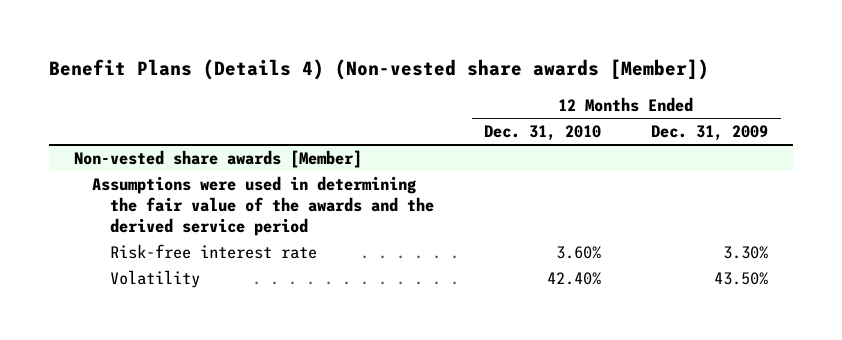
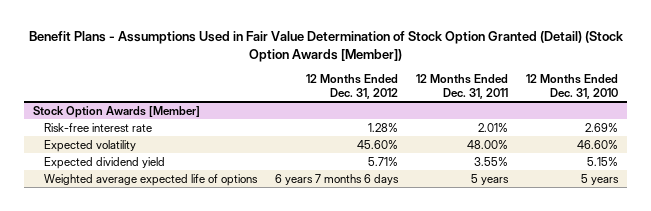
- Benefit Plans (Details 4) (Non-vested share awards [Member])
+ Benefit Plans - Assumptions Used in Fair Value Determination of Stock Option Granted (Detail) (Stock Option Awards [Member])
- | 12 Months Ended Dec. 31, 2010 | 12 Months Ended Dec. 31, 2009
+ | 12 Months Ended Dec. 31, 2012 | 12 Months Ended Dec. 31, 2011 | 12 Months Ended Dec. 31, 2010
- Non-vested share awards [Member]
- Assumptions were used in determining the fair value of the awards and the derived service period
- Risk-free interest rate | 3.60% | 3.30%
- Volatility | 42.40% | 43.50%
+ Stock Option Awards [Member]
+ Risk-free interest rate | 1.28% | 2.01% | 2.69%
+ Expected volatility | 45.60% | 48.00% | 46.60%
+ Expected dividend yield | 5.71% | 3.55% | 5.15%
+ Weighted average expected life of options | 6 years 7 months 6 days | 5 years | 5 years

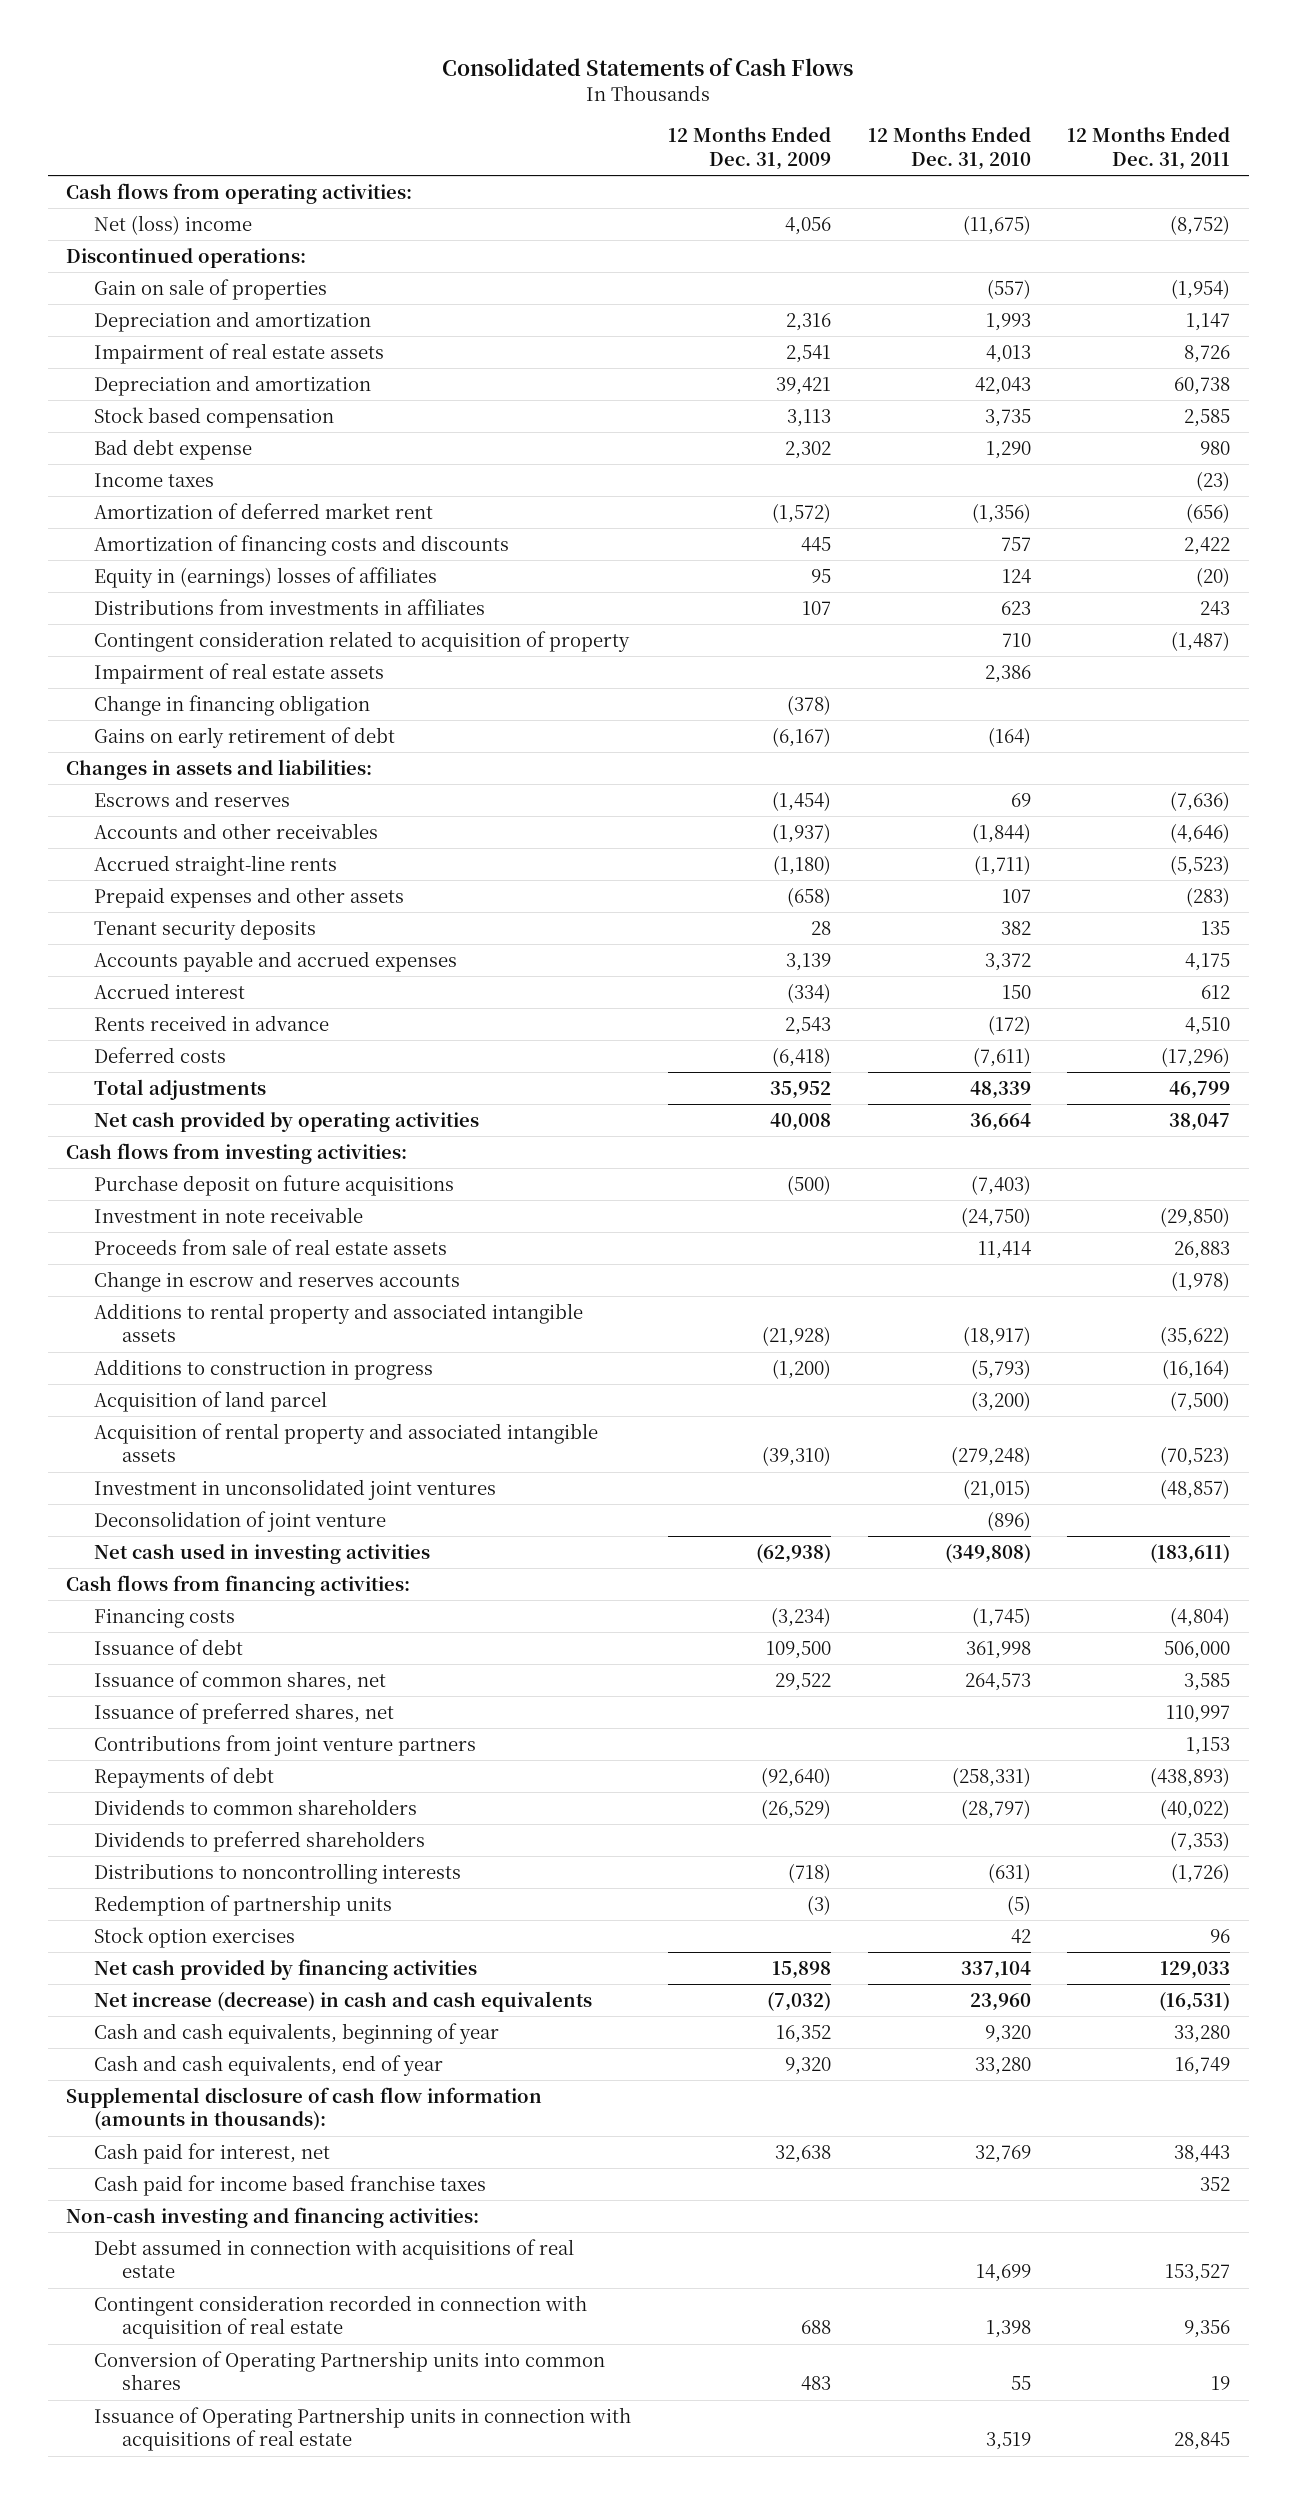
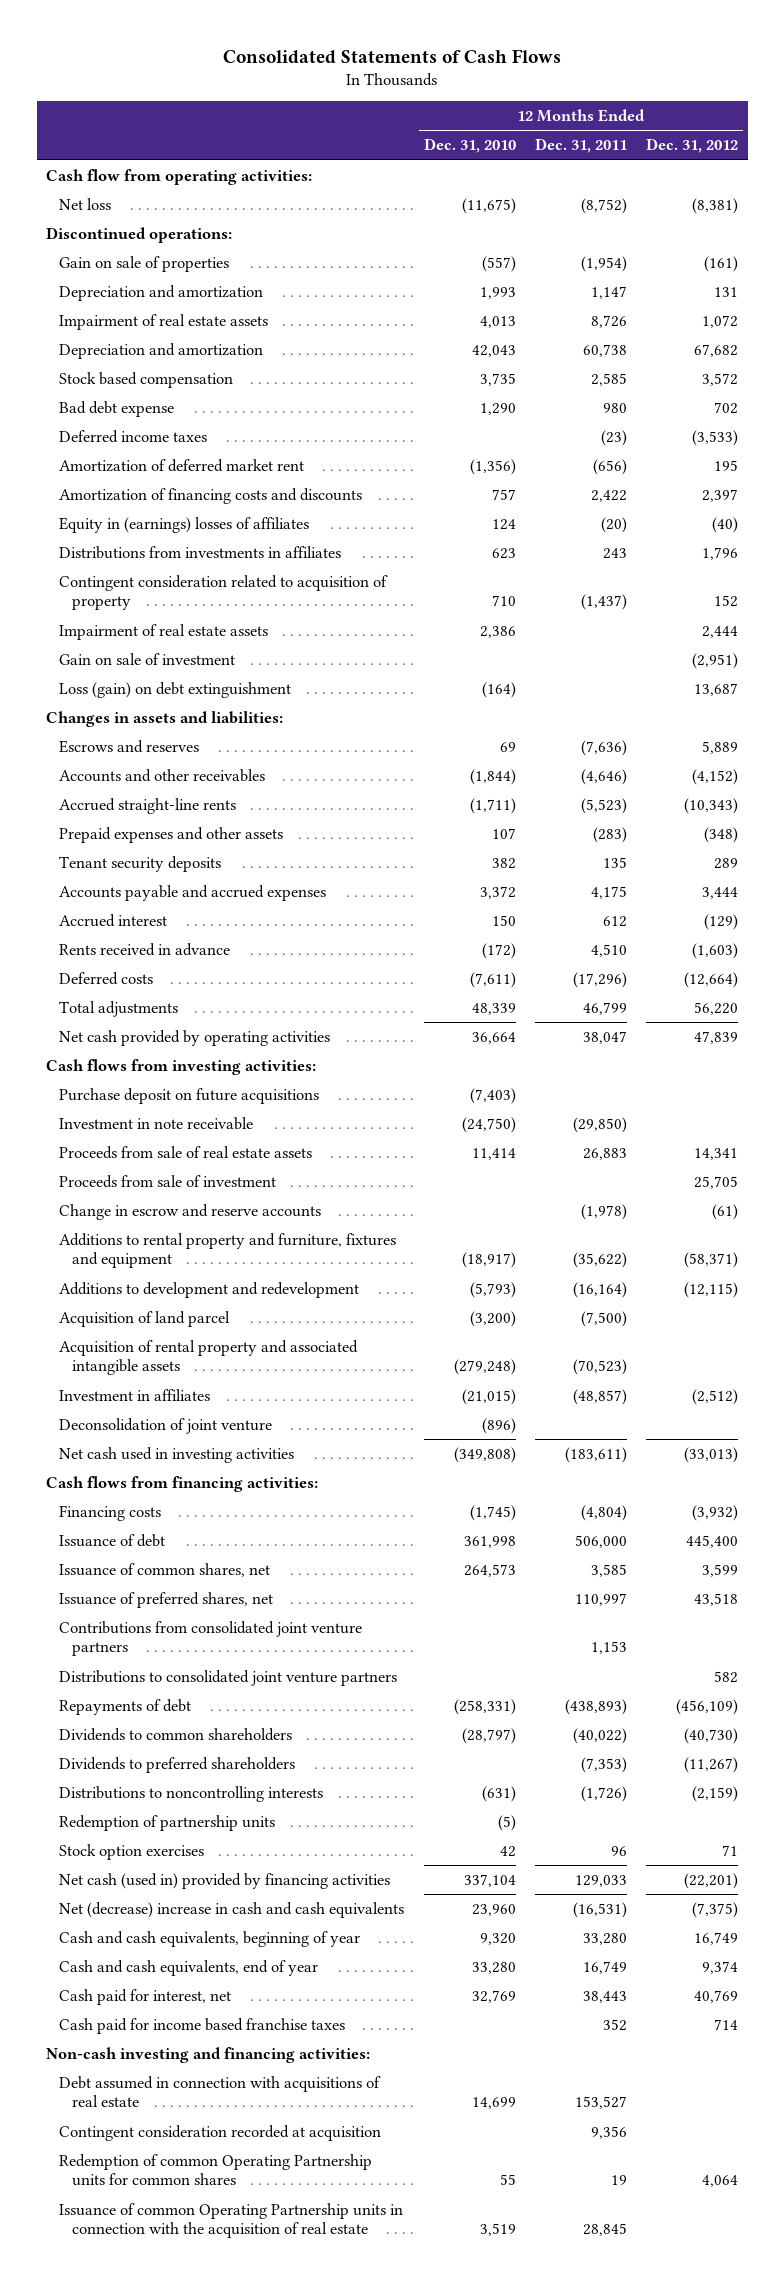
- | 12 Months Ended Dec. 31, 2009 | 12 Months Ended Dec. 31, 2010 | 12 Months Ended Dec. 31, 2011
+ | 12 Months Ended Dec. 31, 2010 | 12 Months Ended Dec. 31, 2011 | 12 Months Ended Dec. 31, 2012
- Cash flows from operating activities:
- Net (loss) income | 4,056 | (11,675) | (8,752)
+ Cash flow from operating activities:
+ Net loss | (11,675) | (8,752) | (8,381)
- Income taxes | | | (23)
+ Deferred income taxes | | (23) | (3,533)
- Contingent consideration related to acquisition of property | | 710 | (1,487)
+ Contingent consideration related to acquisition of property | 710 | (1,437) | 152
- Change in financing obligation | (378) | |
- Gains on early retirement of debt | (6,167) | (164) |
+ Gain on sale of investment | | | (2,951)
+ Loss (gain) on debt extinguishment | (164) | | 13,687
- Change in escrow and reserves accounts | | | (1,978)
- Additions to rental property and associated intangible assets | (21,928) | (18,917) | (35,622)
- Additions to construction in progress | (1,200) | (5,793) | (16,164)
+ Proceeds from sale of investment | | | 25,705
+ Change in escrow and reserve accounts | | (1,978) | (61)
+ Additions to rental property and furniture, fixtures and equipment | (18,917) | (35,622) | (58,371)
+ Additions to development and redevelopment | (5,793) | (16,164) | (12,115)
- Investment in unconsolidated joint ventures | | (21,015) | (48,857)
+ Investment in affiliates | (21,015) | (48,857) | (2,512)
- Contributions from joint venture partners | | | 1,153
+ Contributions from consolidated joint venture partners | | 1,153 |
+ Distributions to consolidated joint venture partners | | | 582
- Net cash provided by financing activities | 15,898 | 337,104 | 129,033
- Net increase (decrease) in cash and cash equivalents | (7,032) | 23,960 | (16,531)
+ Net cash (used in) provided by financing activities | 337,104 | 129,033 | (22,201)
+ Net (decrease) increase in cash and cash equivalents | 23,960 | (16,531) | (7,375)
- Supplemental disclosure of cash flow information (amounts in thousands):
- Contingent consideration recorded in connection with acquisition of real estate | 688 | 1,398 | 9,356
- Conversion of Operating Partnership units into common shares | 483 | 55 | 19
- Issuance of Operating Partnership units in connection with acquisitions of real estate | | 3,519 | 28,845
+ Contingent consideration recorded at acquisition | | 9,356 |
+ Redemption of common Operating Partnership units for common shares | 55 | 19 | 4,064
+ Issuance of common Operating Partnership units in connection with the acquisition of real estate | 3,519 | 28,845 |

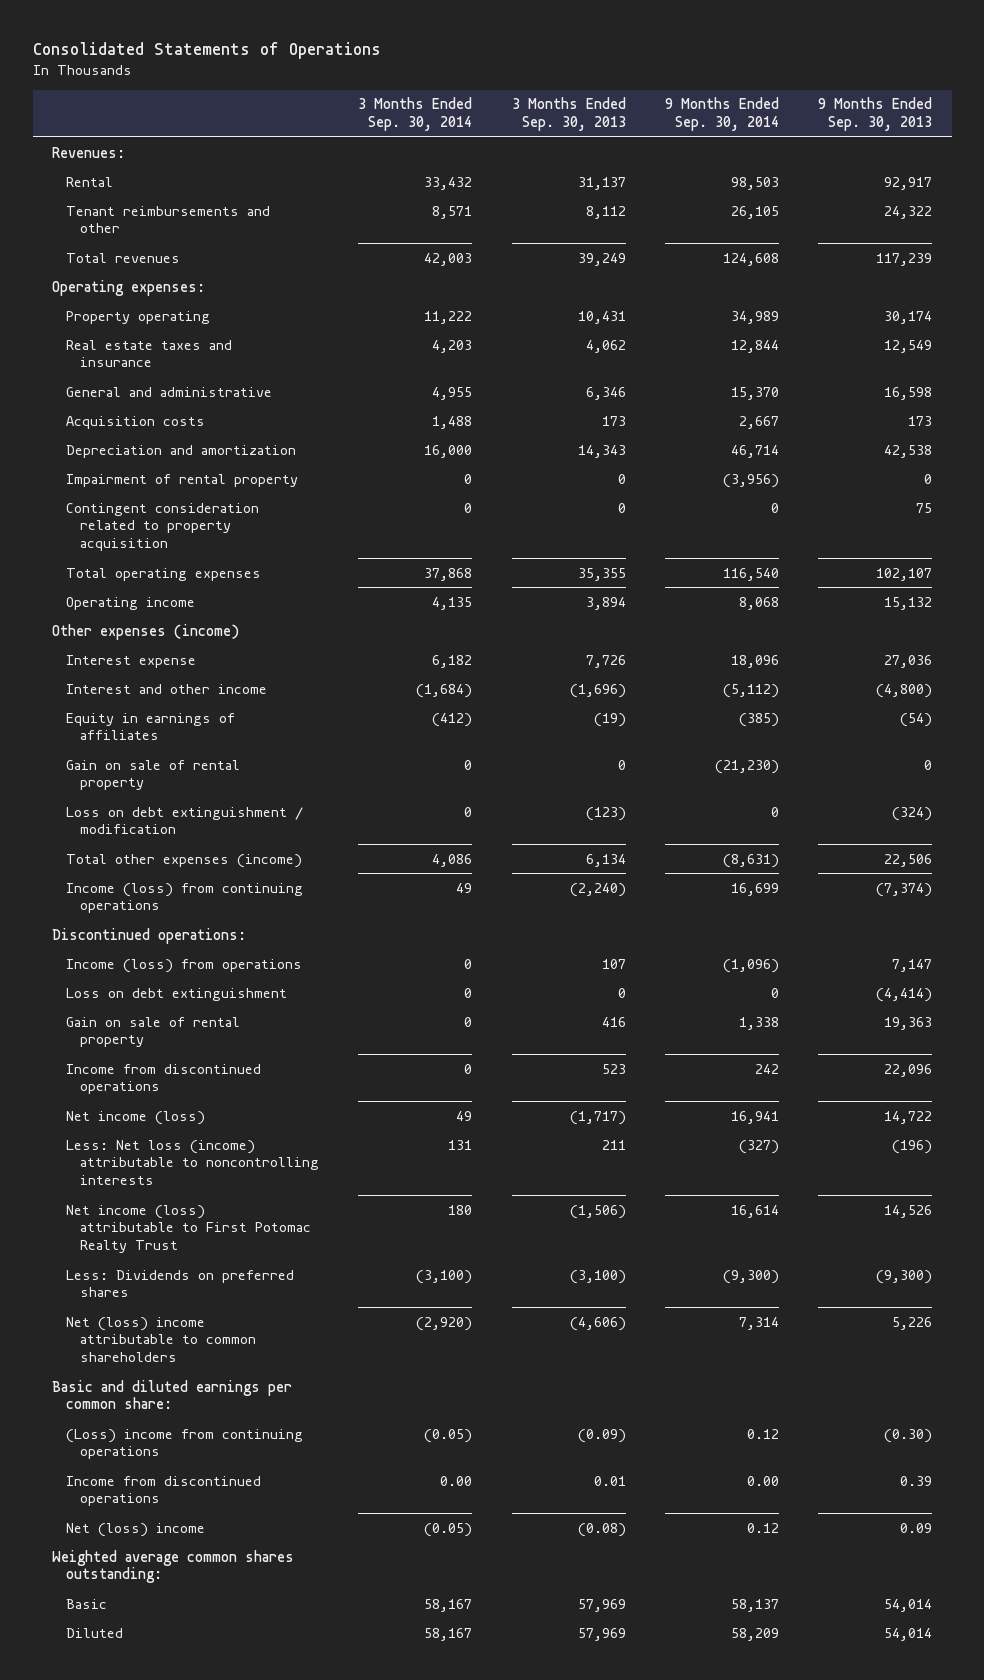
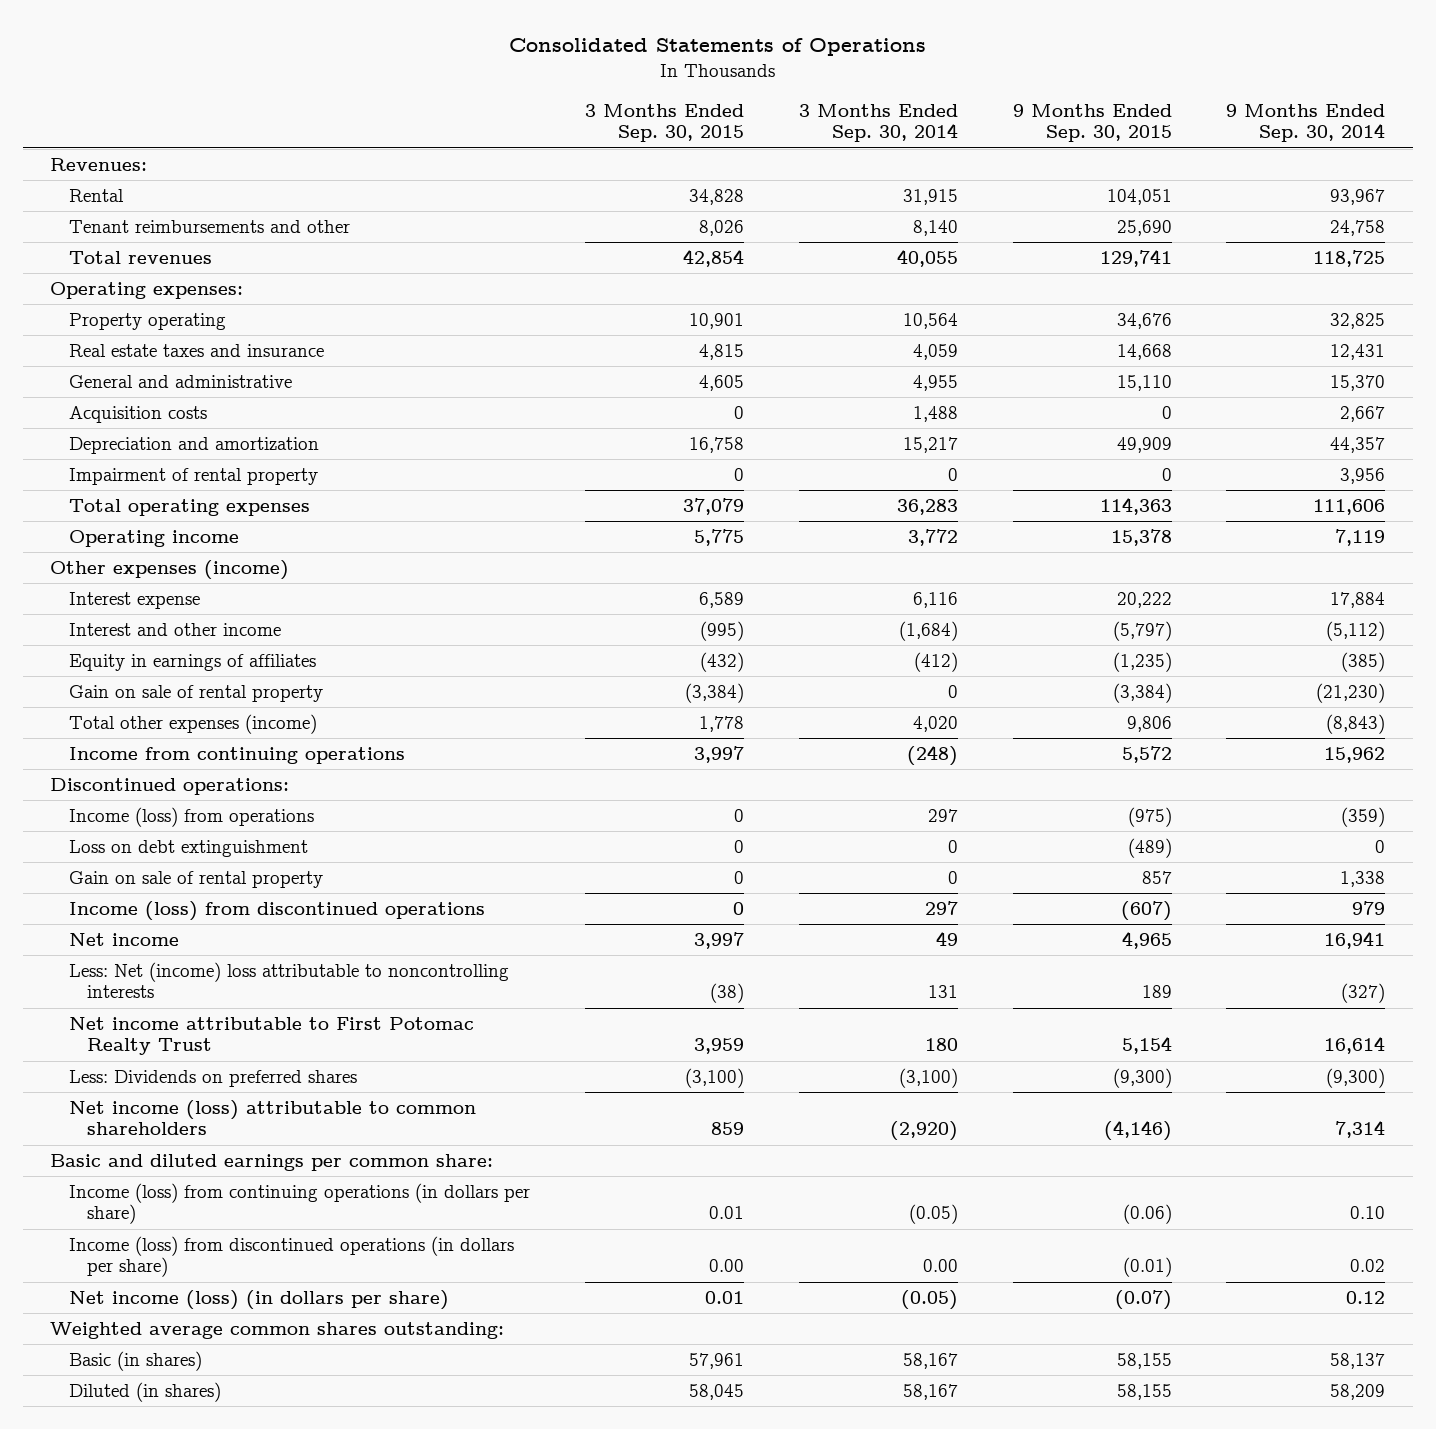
- | 3 Months Ended Sep. 30, 2014 | 3 Months Ended Sep. 30, 2013 | 9 Months Ended Sep. 30, 2014 | 9 Months Ended Sep. 30, 2013
+ | 3 Months Ended Sep. 30, 2015 | 3 Months Ended Sep. 30, 2014 | 9 Months Ended Sep. 30, 2015 | 9 Months Ended Sep. 30, 2014
- Rental | 33,432 | 31,137 | 98,503 | 92,917
- Tenant reimbursements and other | 8,571 | 8,112 | 26,105 | 24,322
- Total revenues | 42,003 | 39,249 | 124,608 | 117,239
+ Rental | 34,828 | 31,915 | 104,051 | 93,967
+ Tenant reimbursements and other | 8,026 | 8,140 | 25,690 | 24,758
+ Total revenues | 42,854 | 40,055 | 129,741 | 118,725
- Property operating | 11,222 | 10,431 | 34,989 | 30,174
- Real estate taxes and insurance | 4,203 | 4,062 | 12,844 | 12,549
+ Property operating | 10,901 | 10,564 | 34,676 | 32,825
+ Real estate taxes and insurance | 4,815 | 4,059 | 14,668 | 12,431
- Depreciation and amortization | 16,000 | 14,343 | 46,714 | 42,538
- Impairment of rental property | 0 | 0 | (3,956) | 0
- Contingent consideration related to property acquisition | 0 | 0 | 0 | 75
- Total operating expenses | 37,868 | 35,355 | 116,540 | 102,107
- Operating income | 4,135 | 3,894 | 8,068 | 15,132
+ Depreciation and amortization | 16,758 | 15,217 | 49,909 | 44,357
+ Impairment of rental property | 0 | 0 | 0 | 3,956
+ Total operating expenses | 37,079 | 36,283 | 114,363 | 111,606
+ Operating income | 5,775 | 3,772 | 15,378 | 7,119
- Interest expense | 6,182 | 7,726 | 18,096 | 27,036
+ Interest expense | 6,589 | 6,116 | 20,222 | 17,884
- Loss on debt extinguishment / modification | 0 | (123) | 0 | (324)
- Total other expenses (income) | 4,086 | 6,134 | (8,631) | 22,506
- Income (loss) from continuing operations | 49 | (2,240) | 16,699 | (7,374)
+ Total other expenses (income) | 1,778 | 4,020 | 9,806 | (8,843)
+ Income from continuing operations | 3,997 | (248) | 5,572 | 15,962
- Income (loss) from operations | 0 | 107 | (1,096) | 7,147
+ Income (loss) from operations | 0 | 297 | (975) | (359)
- Income from discontinued operations | 0 | 523 | 242 | 22,096
- Net income (loss) | 49 | (1,717) | 16,941 | 14,722
- Less: Net loss (income) attributable to noncontrolling interests | 131 | 211 | (327) | (196)
- Net income (loss) attributable to First Potomac Realty Trust | 180 | (1,506) | 16,614 | 14,526
+ Income (loss) from discontinued operations | 0 | 297 | (607) | 979
+ Net income | 3,997 | 49 | 4,965 | 16,941
+ Less: Net (income) loss attributable to noncontrolling interests | (38) | 131 | 189 | (327)
+ Net income attributable to First Potomac Realty Trust | 3,959 | 180 | 5,154 | 16,614
- Net (loss) income attributable to common shareholders | (2,920) | (4,606) | 7,314 | 5,226
+ Net income (loss) attributable to common shareholders | 859 | (2,920) | (4,146) | 7,314
- (Loss) income from continuing operations | (0.05) | (0.09) | 0.12 | (0.30)
- Income from discontinued operations | 0.00 | 0.01 | 0.00 | 0.39
- Net (loss) income | (0.05) | (0.08) | 0.12 | 0.09
+ Income (loss) from continuing operations (in dollars per share) | 0.01 | (0.05) | (0.06) | 0.10
+ Income (loss) from discontinued operations (in dollars per share) | 0.00 | 0.00 | (0.01) | 0.02
+ Net income (loss) (in dollars per share) | 0.01 | (0.05) | (0.07) | 0.12
- Basic | 58,167 | 57,969 | 58,137 | 54,014
- Diluted | 58,167 | 57,969 | 58,209 | 54,014
+ Basic (in shares) | 57,961 | 58,167 | 58,155 | 58,137
+ Diluted (in shares) | 58,045 | 58,167 | 58,155 | 58,209

